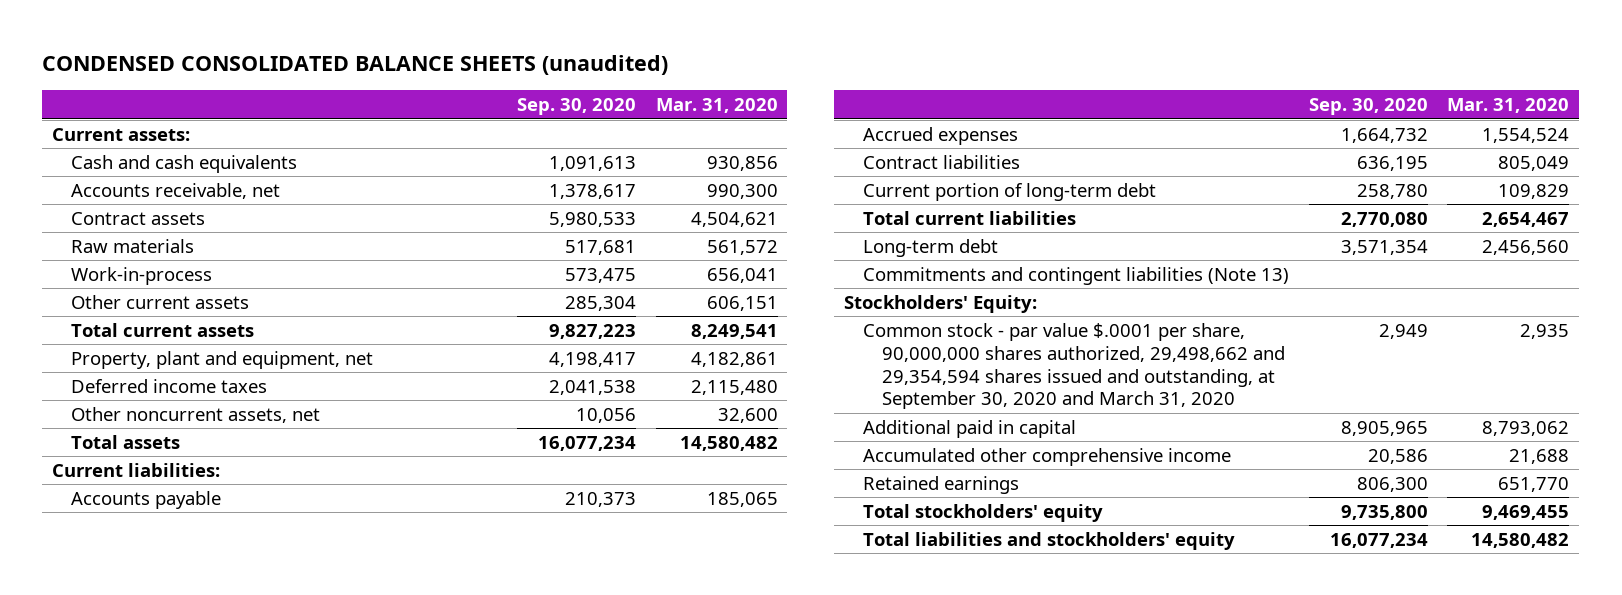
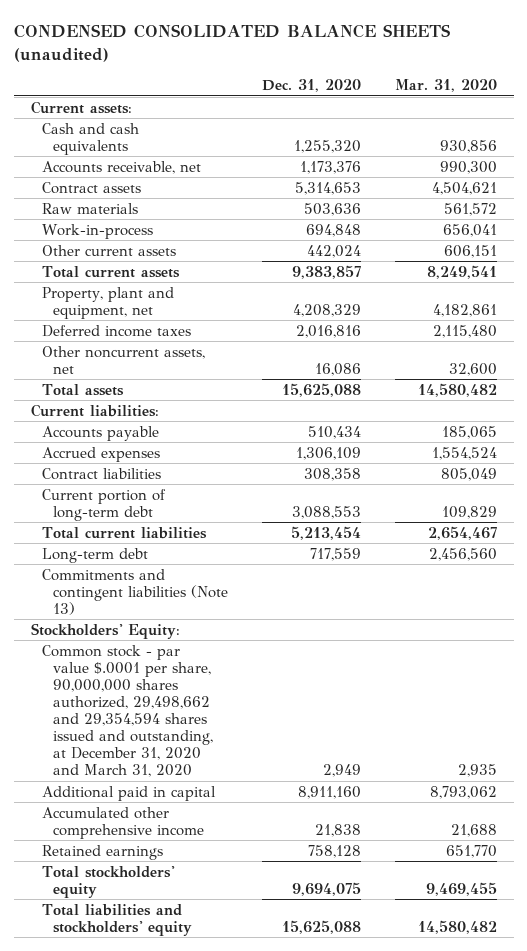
- | Sep. 30, 2020 | Mar. 31, 2020
+ | Dec. 31, 2020 | Mar. 31, 2020
- Common stock - par value $.0001 per share, 90,000,000 shares authorized, 29,498,662 and 29,354,594 shares issued and outstanding, at September 30, 2020 and March 31, 2020 | 2,949 | 2,935
+ Common stock - par value $.0001 per share, 90,000,000 shares authorized, 29,498,662 and 29,354,594 shares issued and outstanding, at December 31, 2020 and March 31, 2020 | 2,949 | 2,935

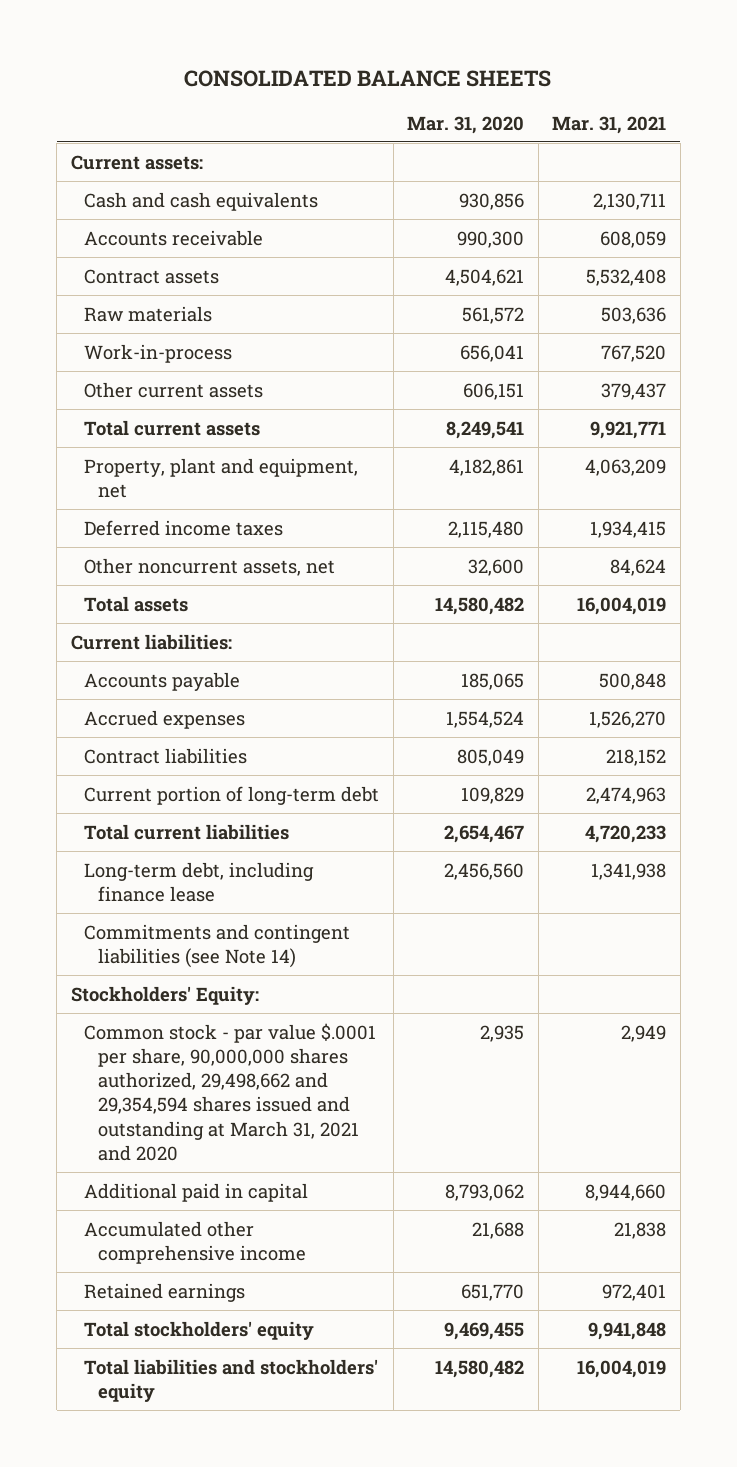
- CONDENSED CONSOLIDATED BALANCE SHEETS (unaudited)
+ CONSOLIDATED BALANCE SHEETS
- | Dec. 31, 2020 | Mar. 31, 2020
+ | Mar. 31, 2020 | Mar. 31, 2021
- Accounts receivable, net | 1,173,376 | 990,300
+ Accounts receivable | 990,300 | 608,059
- Long-term debt | 717,559 | 2,456,560
- Commitments and contingent liabilities (Note 13)
+ Long-term debt, including finance lease | 2,456,560 | 1,341,938
+ Commitments and contingent liabilities (see Note 14)
- Common stock - par value $.0001 per share, 90,000,000 shares authorized, 29,498,662 and 29,354,594 shares issued and outstanding, at December 31, 2020 and March 31, 2020 | 2,949 | 2,935
+ Common stock - par value $.0001 per share, 90,000,000 shares authorized, 29,498,662 and 29,354,594 shares issued and outstanding at March 31, 2021 and 2020 | 2,935 | 2,949

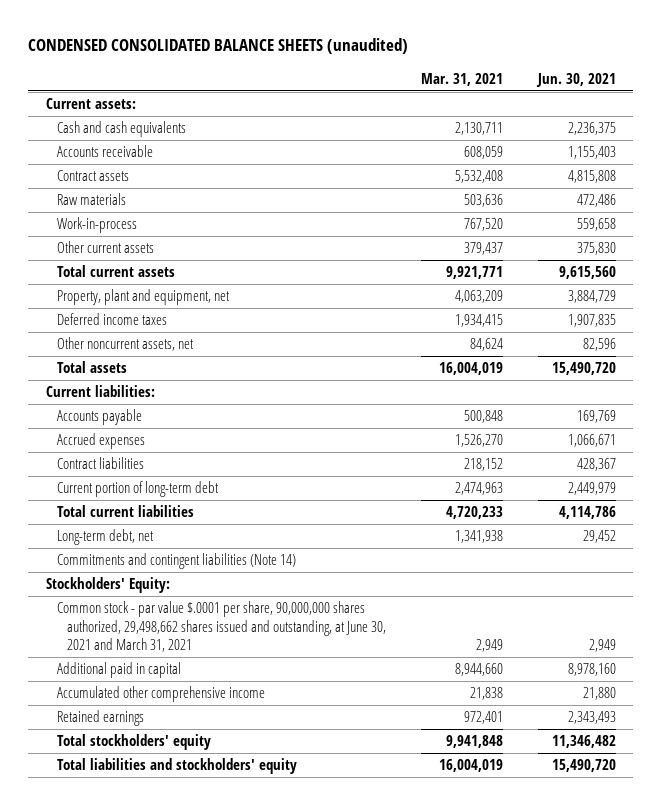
- CONSOLIDATED BALANCE SHEETS
+ CONDENSED CONSOLIDATED BALANCE SHEETS (unaudited)
- | Mar. 31, 2020 | Mar. 31, 2021
+ | Mar. 31, 2021 | Jun. 30, 2021
- Long-term debt, including finance lease | 2,456,560 | 1,341,938
- Commitments and contingent liabilities (see Note 14)
+ Long-term debt, net | 1,341,938 | 29,452
+ Commitments and contingent liabilities (Note 14)
- Common stock - par value $.0001 per share, 90,000,000 shares authorized, 29,498,662 and 29,354,594 shares issued and outstanding at March 31, 2021 and 2020 | 2,935 | 2,949
+ Common stock - par value $.0001 per share, 90,000,000 shares authorized, 29,498,662 shares issued and outstanding, at June 30, 2021 and March 31, 2021 | 2,949 | 2,949

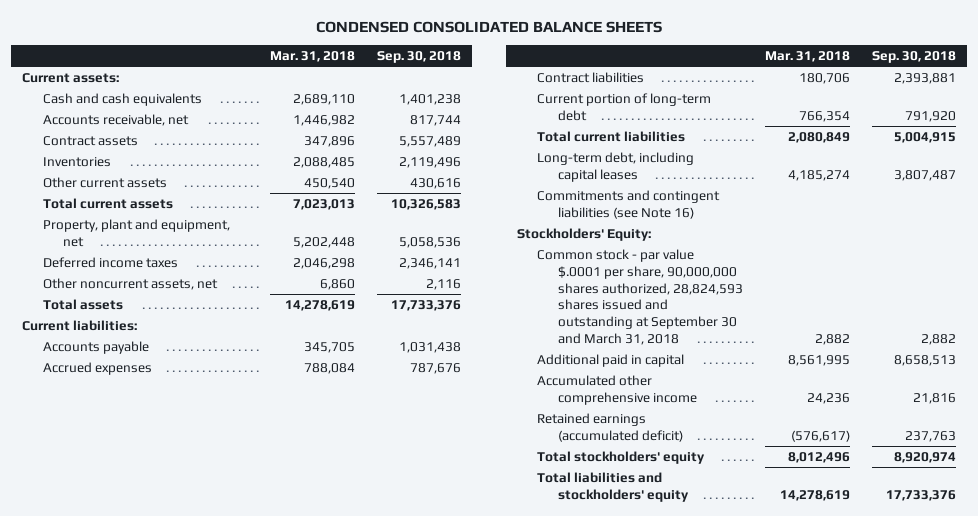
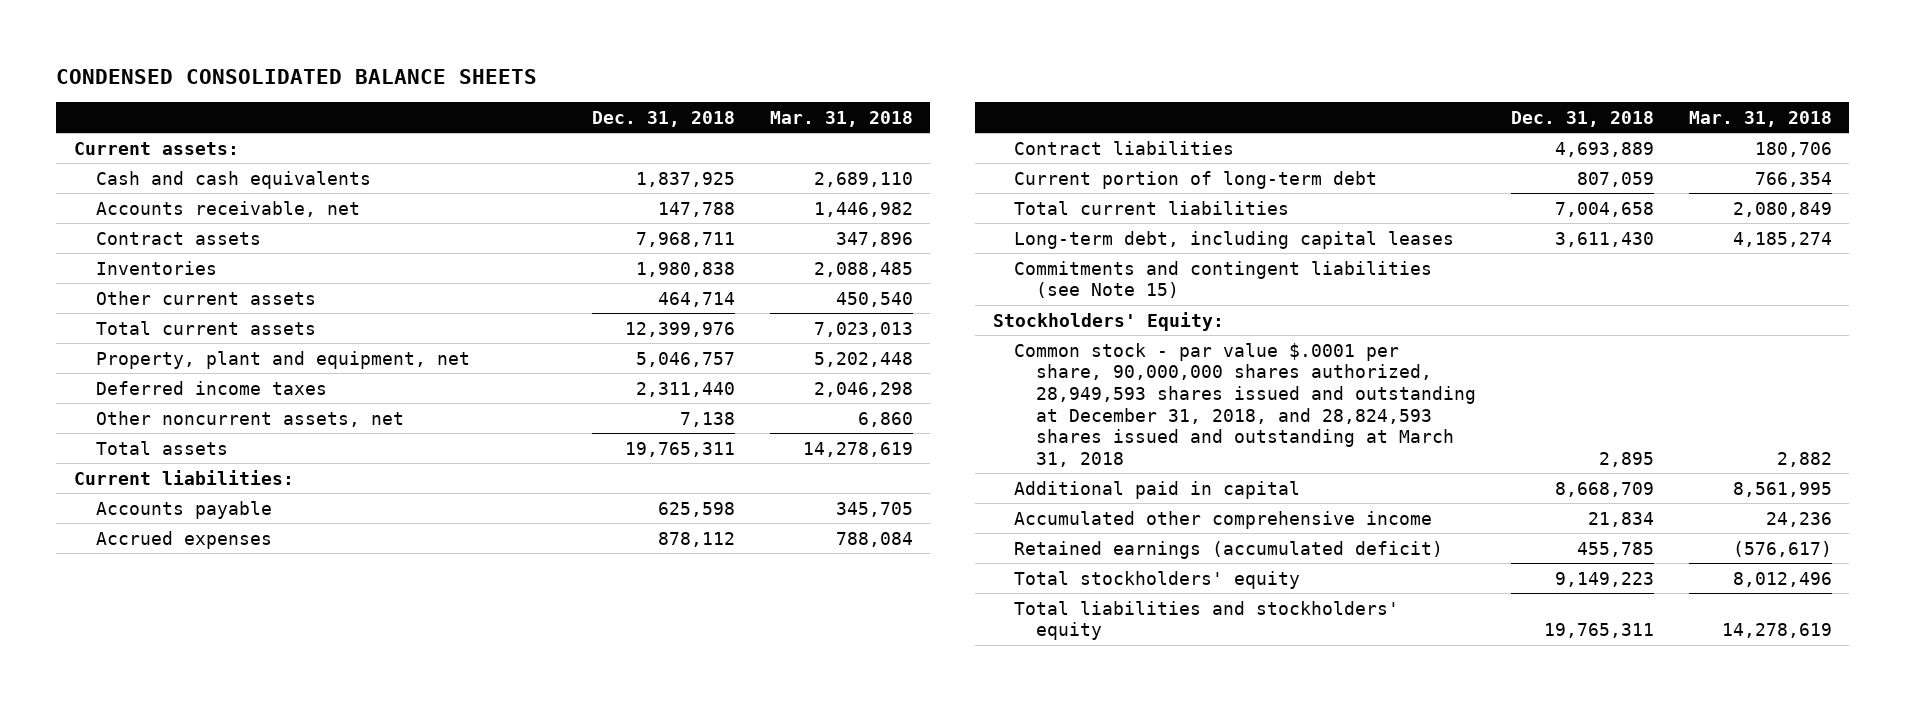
- | Mar. 31, 2018 | Sep. 30, 2018
+ | Dec. 31, 2018 | Mar. 31, 2018
- Commitments and contingent liabilities (see Note 16)
+ Commitments and contingent liabilities (see Note 15)
- Common stock - par value $.0001 per share, 90,000,000 shares authorized, 28,824,593 shares issued and outstanding at September 30 and March 31, 2018 | 2,882 | 2,882
+ Common stock - par value $.0001 per share, 90,000,000 shares authorized, 28,949,593 shares issued and outstanding at December 31, 2018, and 28,824,593 shares issued and outstanding at March 31, 2018 | 2,895 | 2,882

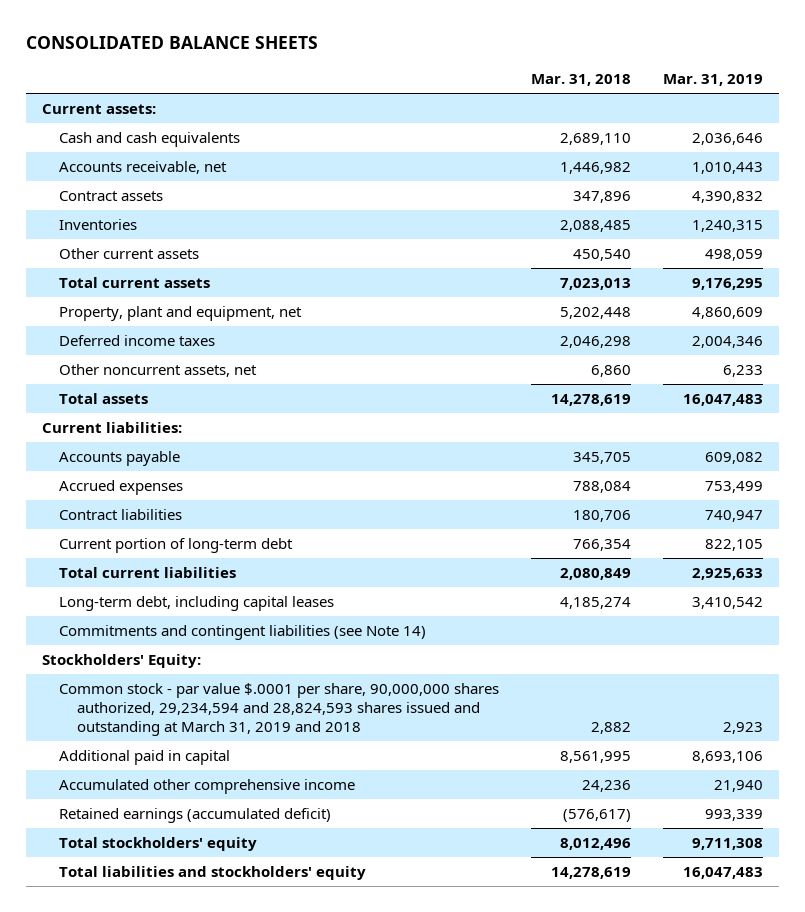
- CONDENSED CONSOLIDATED BALANCE SHEETS
+ CONSOLIDATED BALANCE SHEETS
- | Dec. 31, 2018 | Mar. 31, 2018
+ | Mar. 31, 2018 | Mar. 31, 2019
- Commitments and contingent liabilities (see Note 15)
+ Commitments and contingent liabilities (see Note 14)
- Common stock - par value $.0001 per share, 90,000,000 shares authorized, 28,949,593 shares issued and outstanding at December 31, 2018, and 28,824,593 shares issued and outstanding at March 31, 2018 | 2,895 | 2,882
+ Common stock - par value $.0001 per share, 90,000,000 shares authorized, 29,234,594 and 28,824,593 shares issued and outstanding at March 31, 2019 and 2018 | 2,882 | 2,923

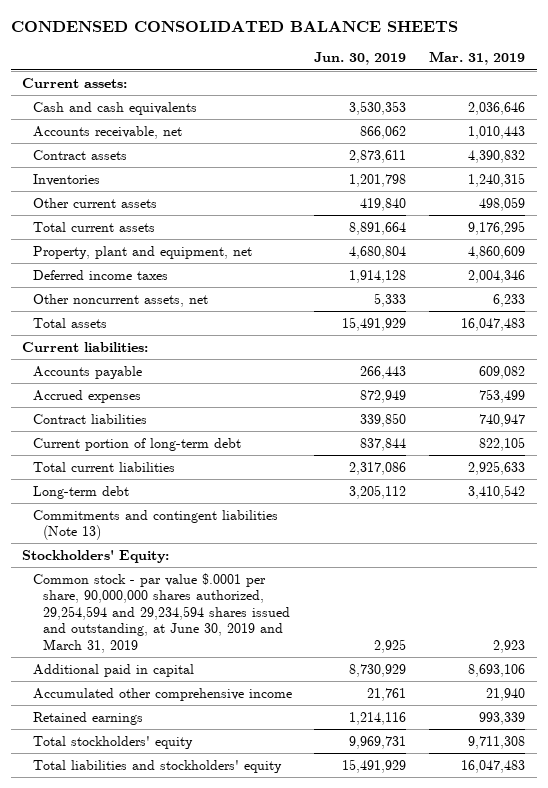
- CONSOLIDATED BALANCE SHEETS
+ CONDENSED CONSOLIDATED BALANCE SHEETS
- | Mar. 31, 2018 | Mar. 31, 2019
+ | Jun. 30, 2019 | Mar. 31, 2019
- Long-term debt, including capital leases | 4,185,274 | 3,410,542
- Commitments and contingent liabilities (see Note 14)
+ Long-term debt | 3,205,112 | 3,410,542
+ Commitments and contingent liabilities (Note 13)
- Common stock - par value $.0001 per share, 90,000,000 shares authorized, 29,234,594 and 28,824,593 shares issued and outstanding at March 31, 2019 and 2018 | 2,882 | 2,923
+ Common stock - par value $.0001 per share, 90,000,000 shares authorized, 29,254,594 and 29,234,594 shares issued and outstanding, at June 30, 2019 and March 31, 2019 | 2,925 | 2,923
- Retained earnings (accumulated deficit) | (576,617) | 993,339
+ Retained earnings | 1,214,116 | 993,339

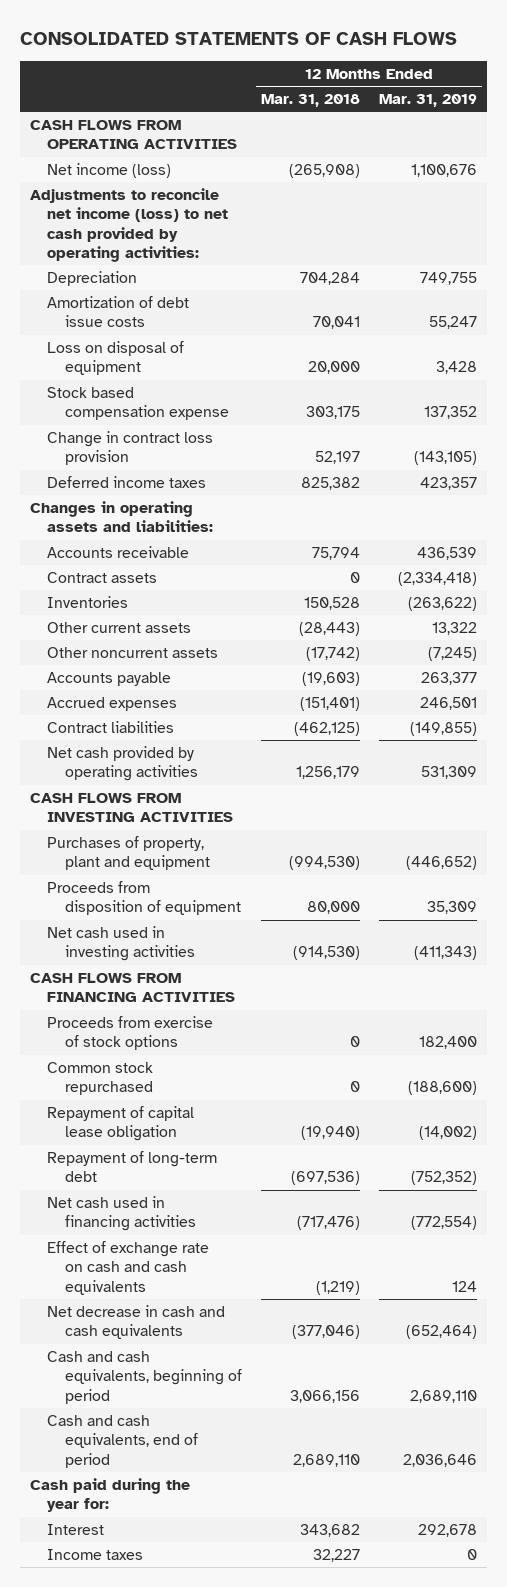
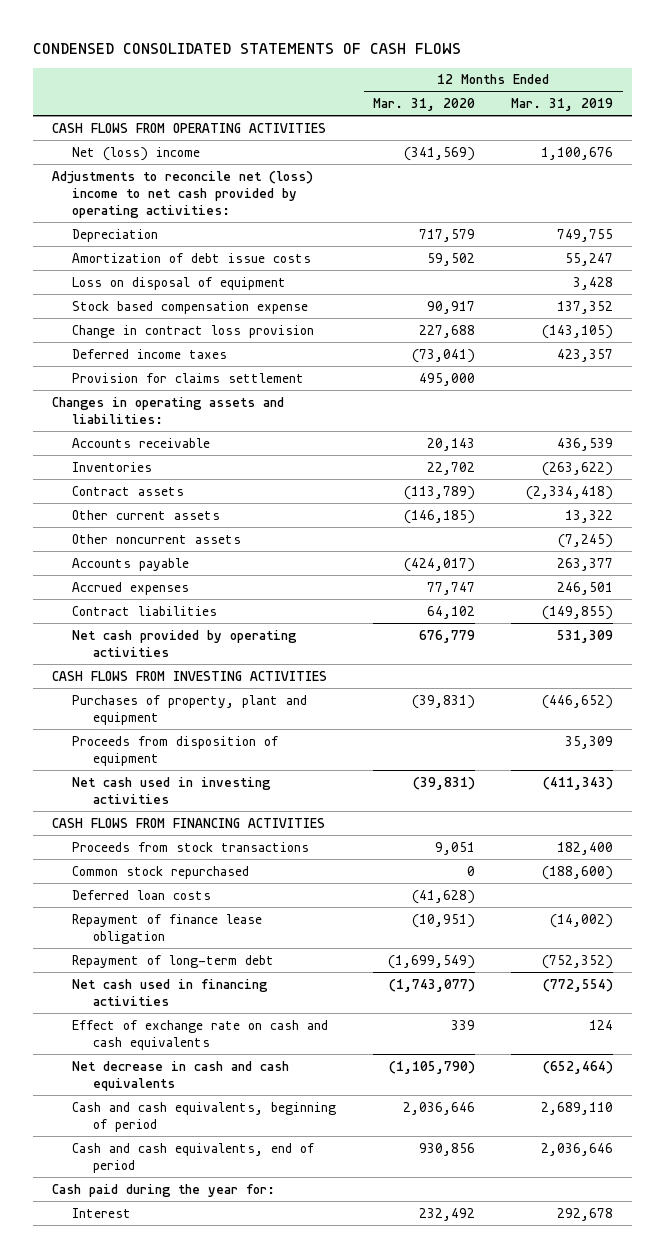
- CONSOLIDATED STATEMENTS OF CASH FLOWS
+ CONDENSED CONSOLIDATED STATEMENTS OF CASH FLOWS
- | 12 Months Ended Mar. 31, 2018 | 12 Months Ended Mar. 31, 2019
+ | 12 Months Ended Mar. 31, 2020 | 12 Months Ended Mar. 31, 2019
- Net income (loss) | (265,908) | 1,100,676
- Adjustments to reconcile net income (loss) to net cash provided by operating activities:
+ Net (loss) income | (341,569) | 1,100,676
+ Adjustments to reconcile net (loss) income to net cash provided by operating activities:
+ Provision for claims settlement | 495,000 |
moved down: Contract assets | (113,789) | (2,334,418)
- Proceeds from exercise of stock options | 0 | 182,400
+ Proceeds from stock transactions | 9,051 | 182,400
- Repayment of capital lease obligation | (19,940) | (14,002)
+ Deferred loan costs | (41,628) |
+ Repayment of finance lease obligation | (10,951) | (14,002)
- Income taxes | 32,227 | 0

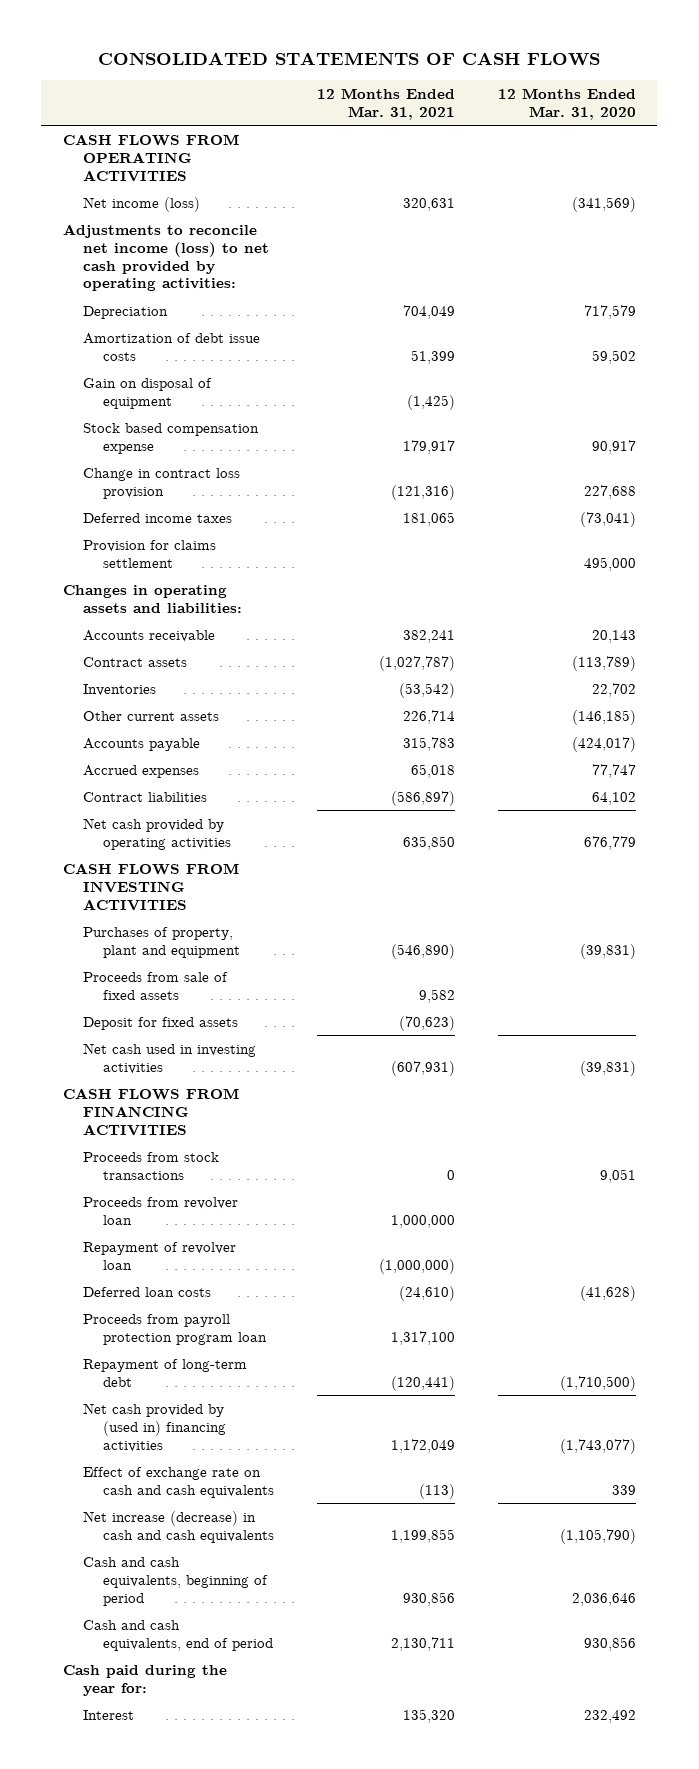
- CONDENSED CONSOLIDATED STATEMENTS OF CASH FLOWS
+ CONSOLIDATED STATEMENTS OF CASH FLOWS
- | 12 Months Ended Mar. 31, 2020 | 12 Months Ended Mar. 31, 2019
+ | 12 Months Ended Mar. 31, 2021 | 12 Months Ended Mar. 31, 2020
- Net (loss) income | (341,569) | 1,100,676
- Adjustments to reconcile net (loss) income to net cash provided by operating activities:
+ Net income (loss) | 320,631 | (341,569)
+ Adjustments to reconcile net income (loss) to net cash provided by operating activities:
- Loss on disposal of equipment | | 3,428
+ Gain on disposal of equipment | (1,425) |
moved down: Inventories | (53,542) | 22,702
- Other noncurrent assets | | (7,245)
- Proceeds from disposition of equipment | | 35,309
+ Proceeds from sale of fixed assets | 9,582 |
+ Deposit for fixed assets | (70,623) |
- Common stock repurchased | 0 | (188,600)
+ Proceeds from revolver loan | 1,000,000 |
+ Repayment of revolver loan | (1,000,000) |
- Repayment of finance lease obligation | (10,951) | (14,002)
- Repayment of long-term debt | (1,699,549) | (752,352)
- Net cash used in financing activities | (1,743,077) | (772,554)
+ Proceeds from payroll protection program loan | 1,317,100 |
+ Repayment of long-term debt | (120,441) | (1,710,500)
+ Net cash provided by (used in) financing activities | 1,172,049 | (1,743,077)
- Net decrease in cash and cash equivalents | (1,105,790) | (652,464)
+ Net increase (decrease) in cash and cash equivalents | 1,199,855 | (1,105,790)

